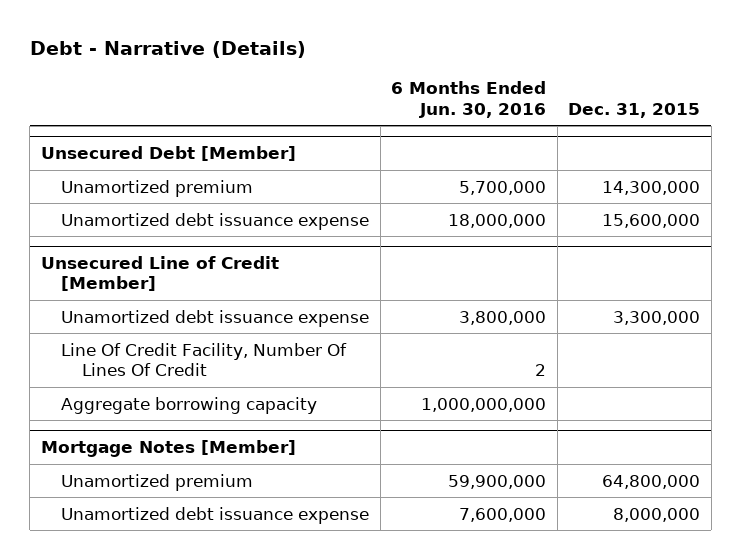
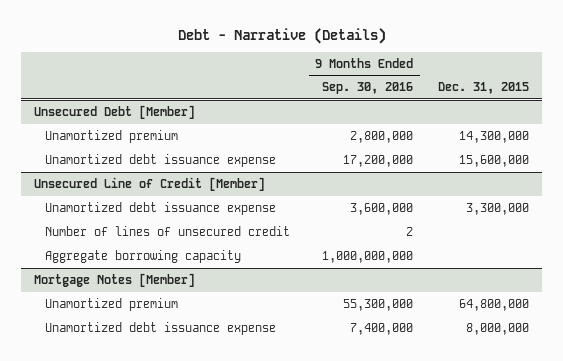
- | 6 Months Ended Jun. 30, 2016 | Dec. 31, 2015
+ | 9 Months Ended Sep. 30, 2016 | Dec. 31, 2015
@ Unsecured Line of Credit [Member]
- Line Of Credit Facility, Number Of Lines Of Credit | 2 |
+ Number of lines of unsecured credit | 2 |

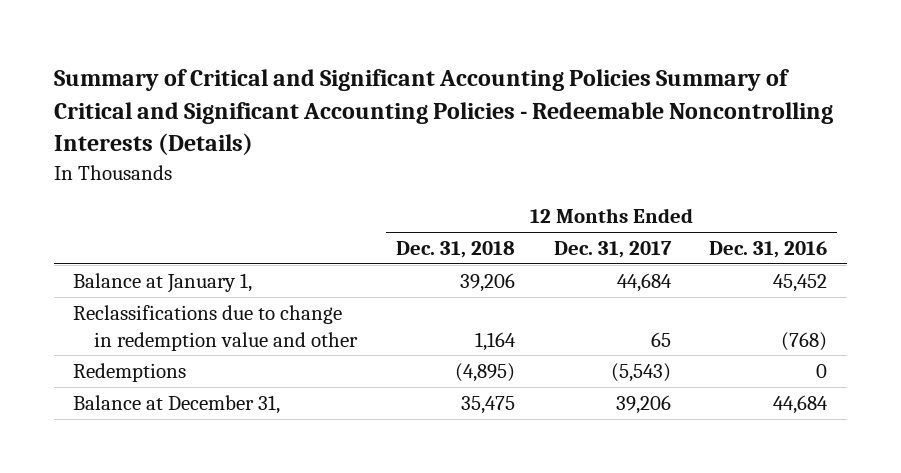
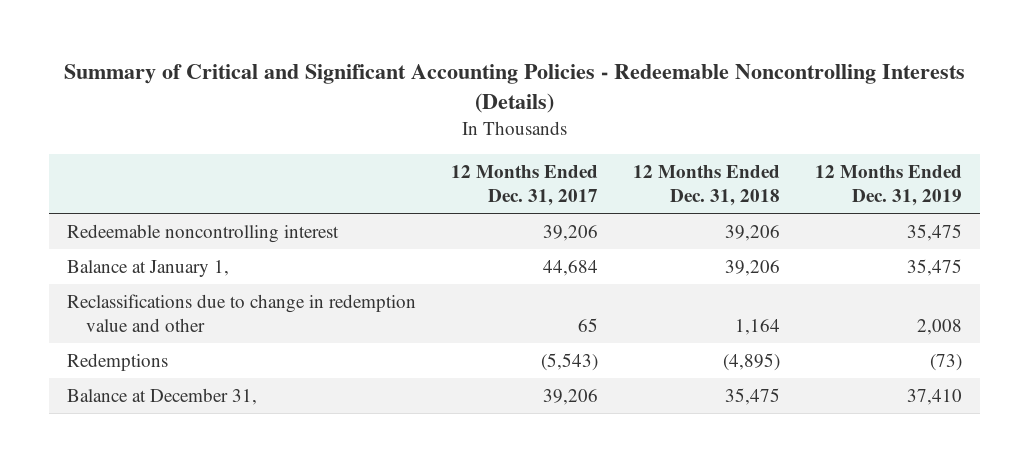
- Summary of Critical and Significant Accounting Policies Summary of Critical and Significant Accounting Policies - Redeemable Noncontrolling Interests (Details)
+ Summary of Critical and Significant Accounting Policies - Redeemable Noncontrolling Interests (Details)
- | 12 Months Ended Dec. 31, 2018 | 12 Months Ended Dec. 31, 2017 | 12 Months Ended Dec. 31, 2016
+ | 12 Months Ended Dec. 31, 2017 | 12 Months Ended Dec. 31, 2018 | 12 Months Ended Dec. 31, 2019
+ Redeemable noncontrolling interest | 39,206 | 39,206 | 35,475

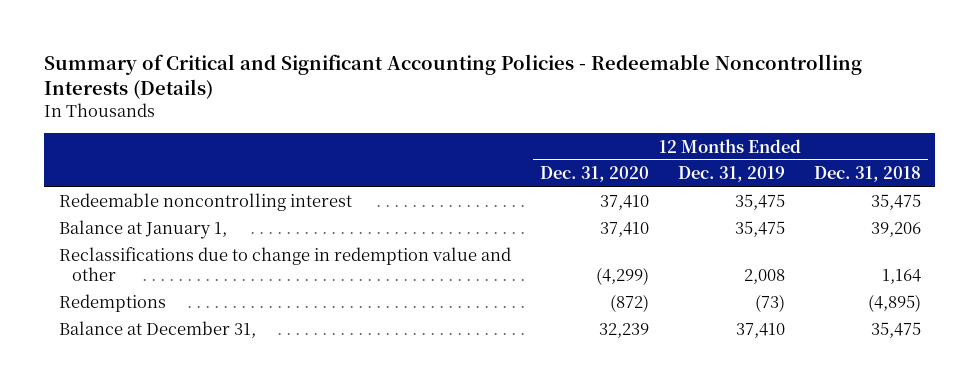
- | 12 Months Ended Dec. 31, 2017 | 12 Months Ended Dec. 31, 2018 | 12 Months Ended Dec. 31, 2019
+ | 12 Months Ended Dec. 31, 2020 | 12 Months Ended Dec. 31, 2019 | 12 Months Ended Dec. 31, 2018
- Redeemable noncontrolling interest | 39,206 | 39,206 | 35,475
+ Redeemable noncontrolling interest | 37,410 | 35,475 | 35,475

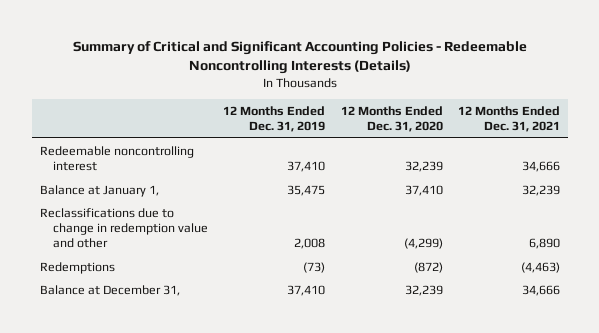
- | 12 Months Ended Dec. 31, 2020 | 12 Months Ended Dec. 31, 2019 | 12 Months Ended Dec. 31, 2018
+ | 12 Months Ended Dec. 31, 2019 | 12 Months Ended Dec. 31, 2020 | 12 Months Ended Dec. 31, 2021
- Redeemable noncontrolling interest | 37,410 | 35,475 | 35,475
+ Redeemable noncontrolling interest | 37,410 | 32,239 | 34,666

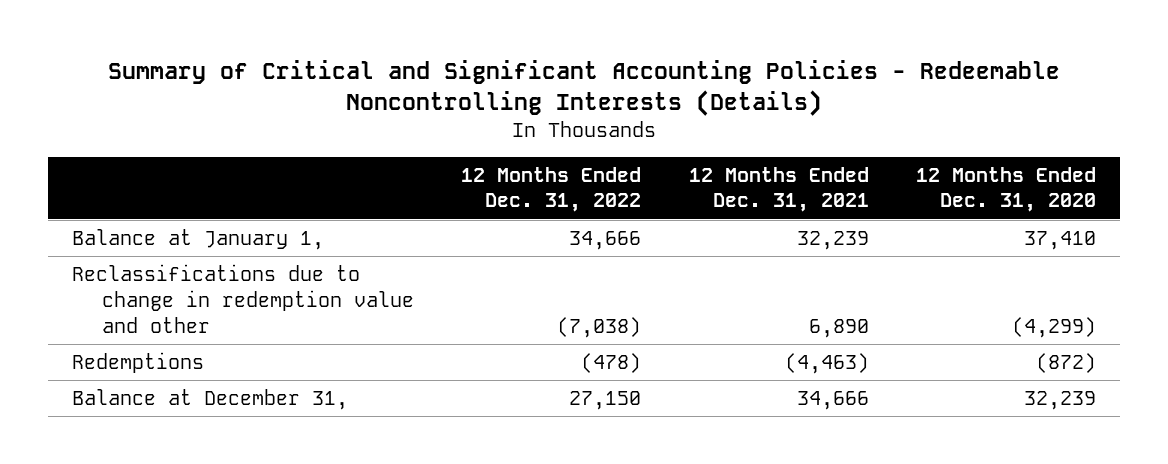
- | 12 Months Ended Dec. 31, 2019 | 12 Months Ended Dec. 31, 2020 | 12 Months Ended Dec. 31, 2021
+ | 12 Months Ended Dec. 31, 2022 | 12 Months Ended Dec. 31, 2021 | 12 Months Ended Dec. 31, 2020
- Redeemable noncontrolling interest | 37,410 | 32,239 | 34,666

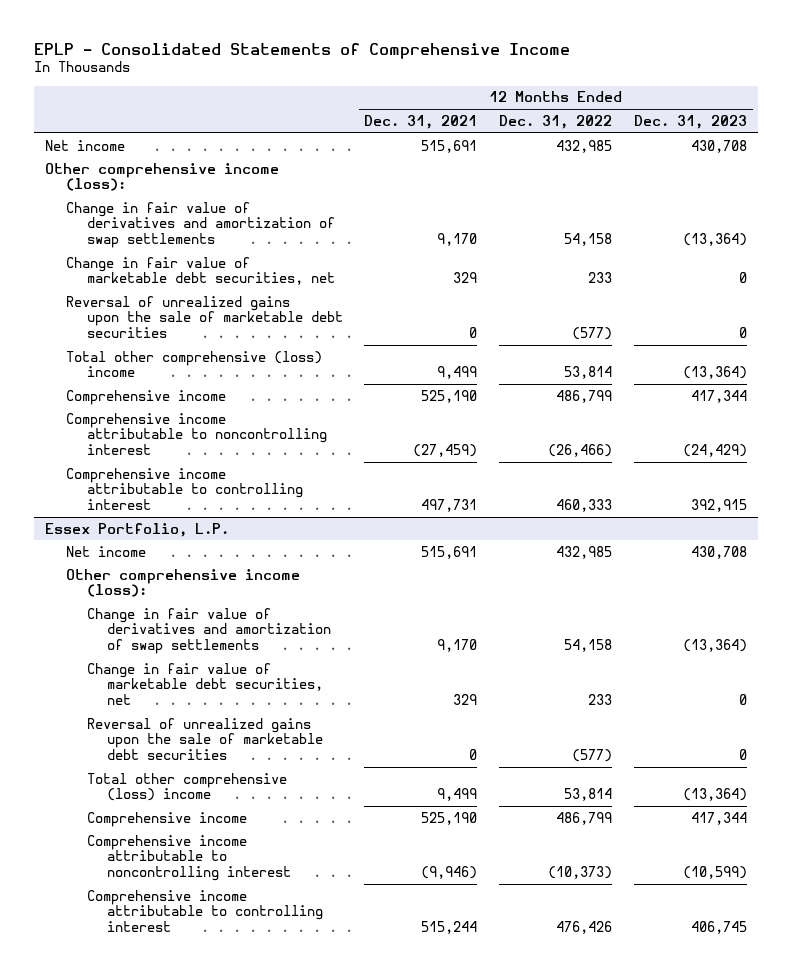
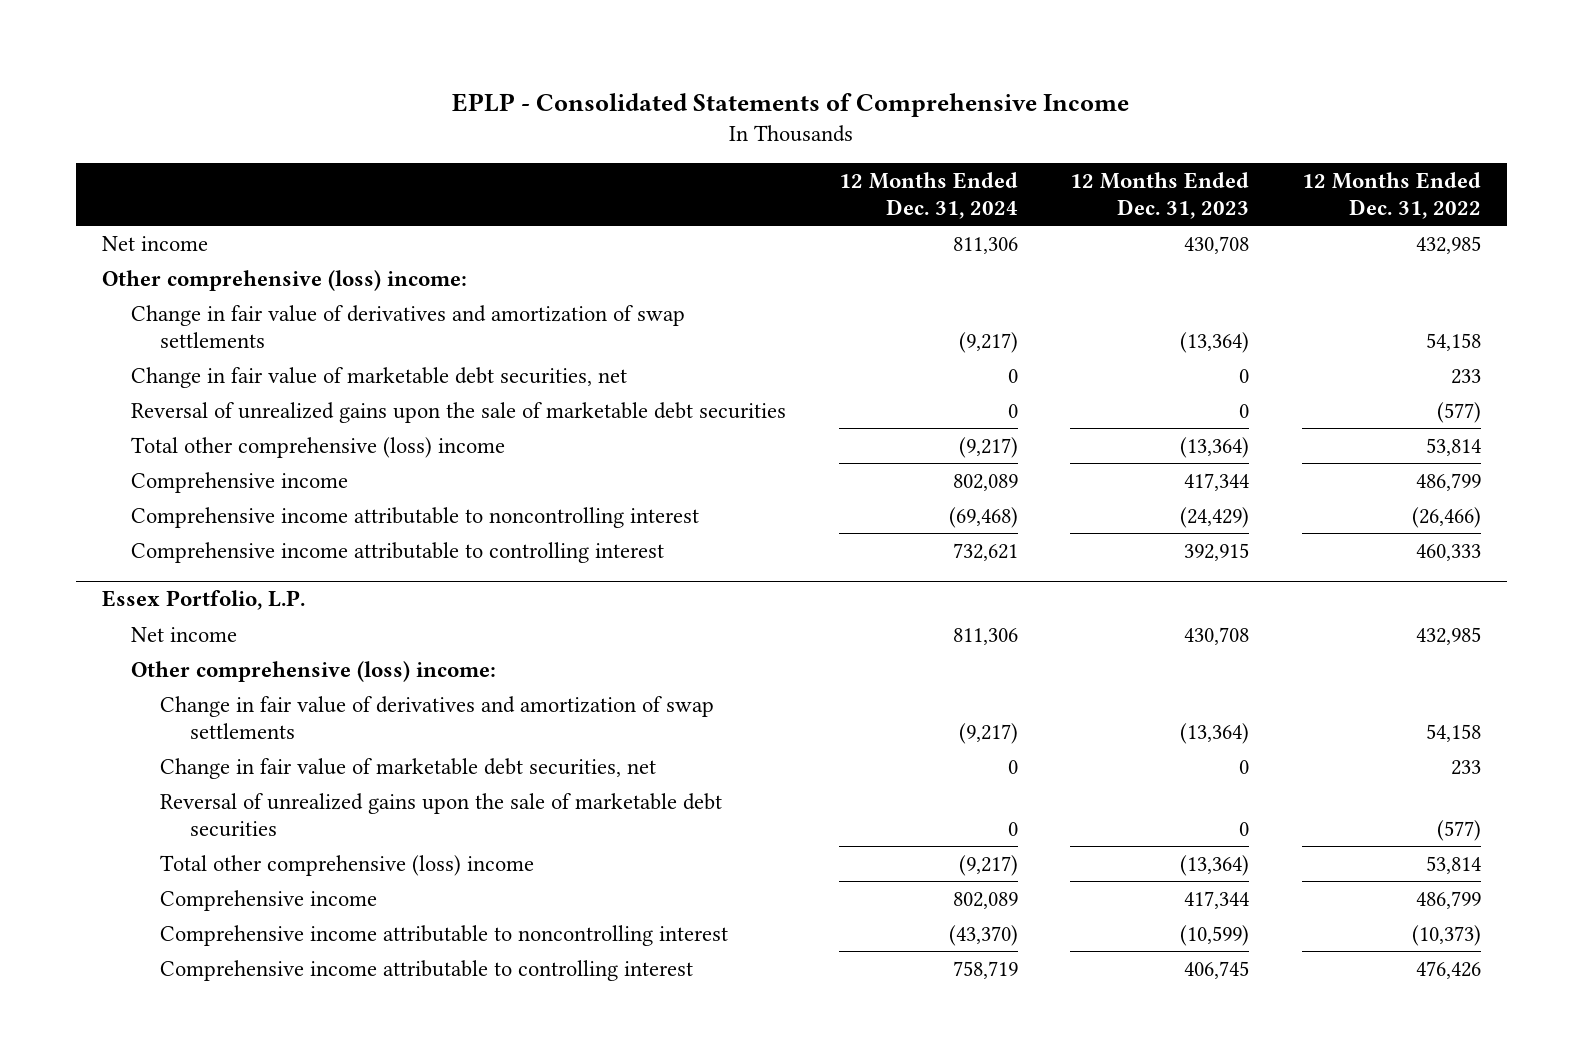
- | 12 Months Ended Dec. 31, 2021 | 12 Months Ended Dec. 31, 2022 | 12 Months Ended Dec. 31, 2023
+ | 12 Months Ended Dec. 31, 2024 | 12 Months Ended Dec. 31, 2023 | 12 Months Ended Dec. 31, 2022
- Other comprehensive income (loss):
+ Other comprehensive (loss) income:
@ Essex Portfolio, L.P.
- Other comprehensive income (loss):
+ Other comprehensive (loss) income:

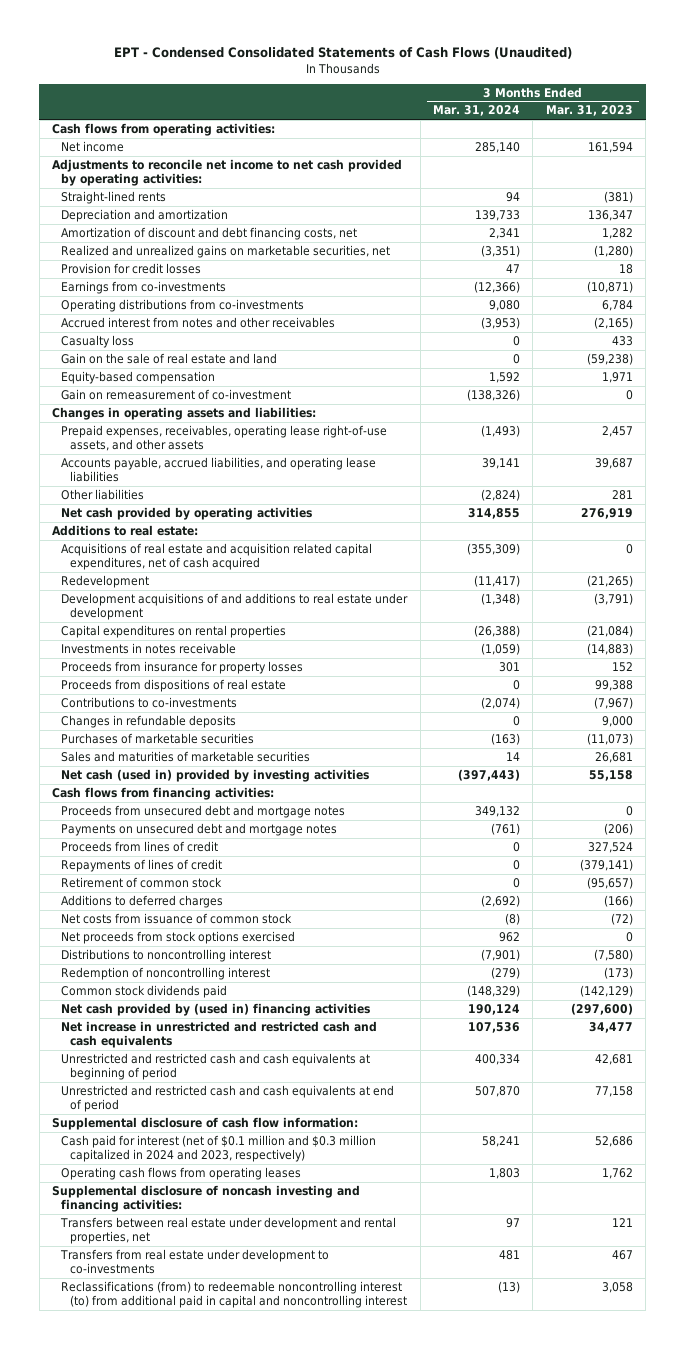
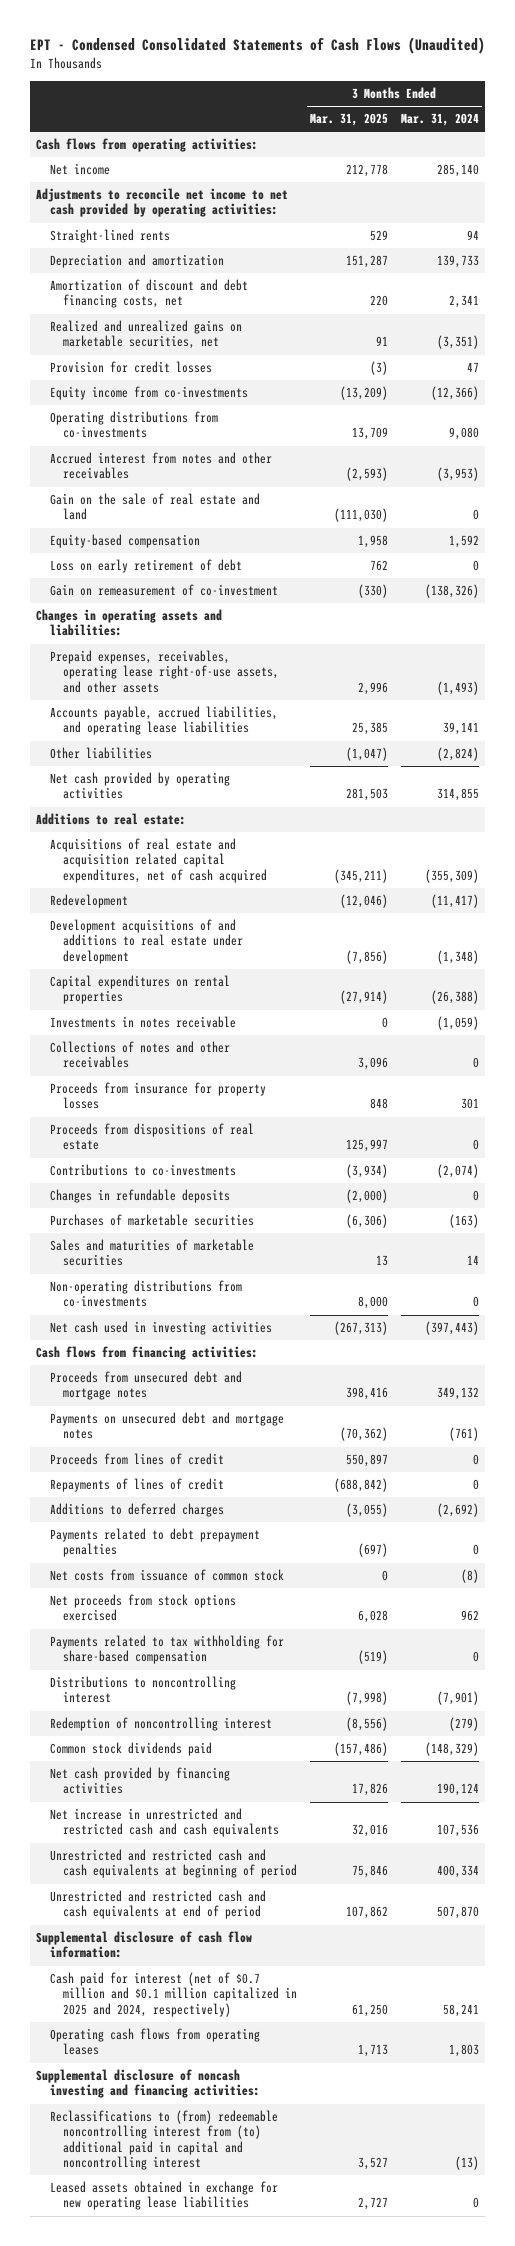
- | 3 Months Ended Mar. 31, 2024 | 3 Months Ended Mar. 31, 2023
+ | 3 Months Ended Mar. 31, 2025 | 3 Months Ended Mar. 31, 2024
- Earnings from co-investments | (12,366) | (10,871)
+ Equity income from co-investments | (13,209) | (12,366)
- Casualty loss | 0 | 433
+ Loss on early retirement of debt | 762 | 0
+ Collections of notes and other receivables | 3,096 | 0
- Net cash (used in) provided by investing activities | (397,443) | 55,158
+ Non-operating distributions from co-investments | 8,000 | 0
+ Net cash used in investing activities | (267,313) | (397,443)
- Retirement of common stock | 0 | (95,657)
+ Payments related to debt prepayment penalties | (697) | 0
+ Payments related to tax withholding for share-based compensation | (519) | 0
- Net cash provided by (used in) financing activities | 190,124 | (297,600)
+ Net cash provided by financing activities | 17,826 | 190,124
- Cash paid for interest (net of $0.1 million and $0.3 million capitalized in 2024 and 2023, respectively) | 58,241 | 52,686
+ Cash paid for interest (net of $0.7 million and $0.1 million capitalized in 2025 and 2024, respectively) | 61,250 | 58,241
- Transfers between real estate under development and rental properties, net | 97 | 121
- Transfers from real estate under development to co-investments | 481 | 467
- Reclassifications (from) to redeemable noncontrolling interest (to) from additional paid in capital and noncontrolling interest | (13) | 3,058
+ Reclassifications to (from) redeemable noncontrolling interest from (to) additional paid in capital and noncontrolling interest | 3,527 | (13)
+ Leased assets obtained in exchange for new operating lease liabilities | 2,727 | 0

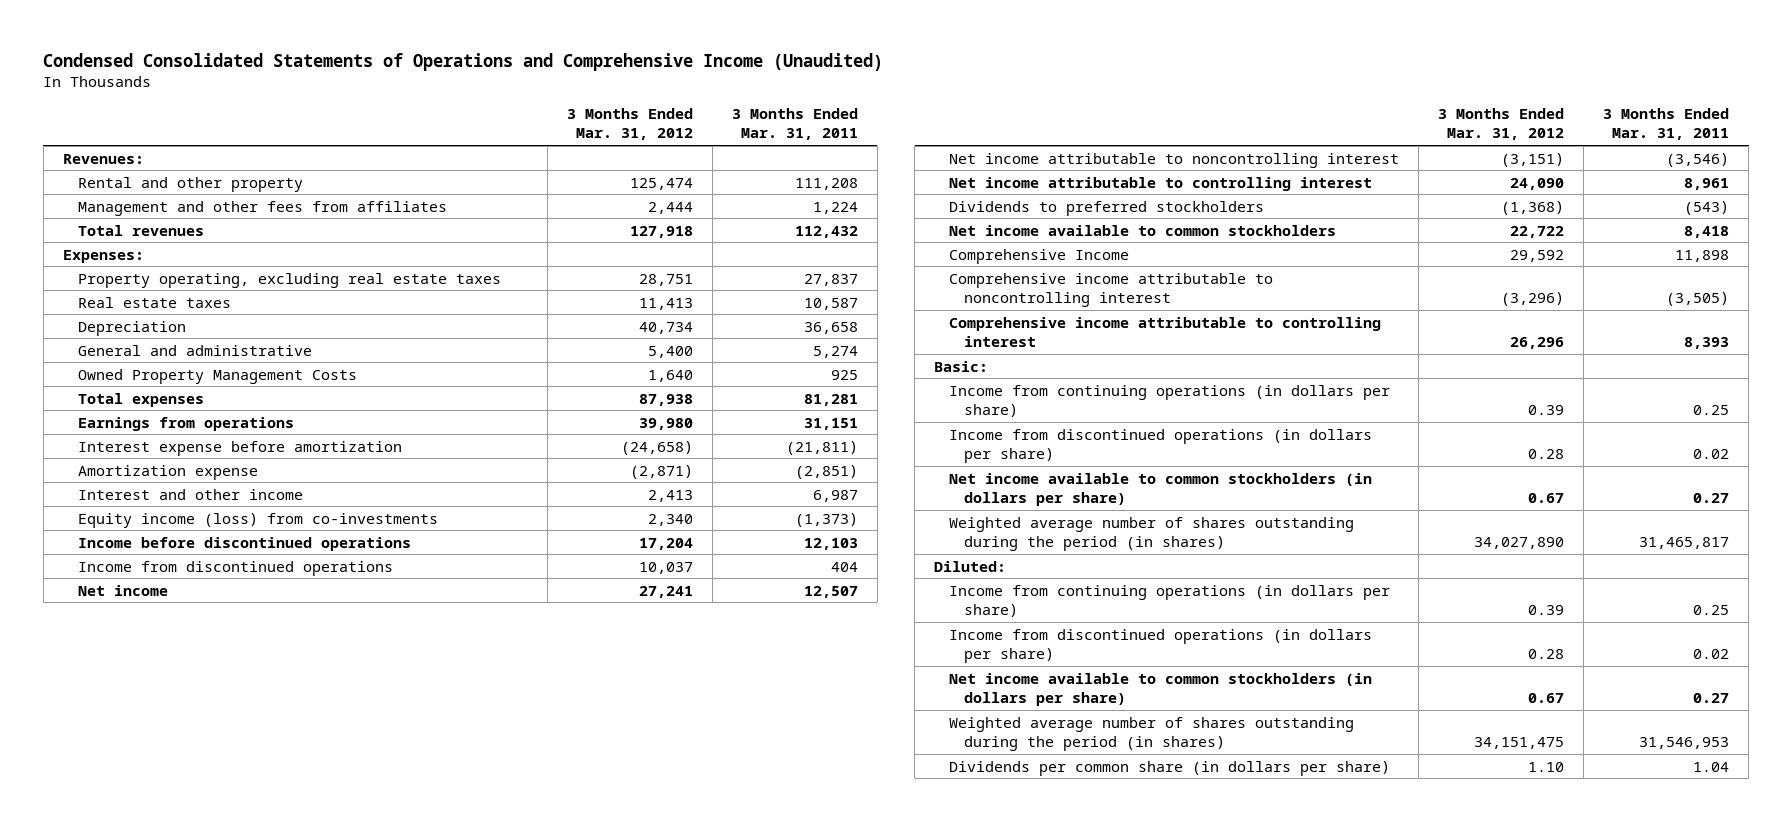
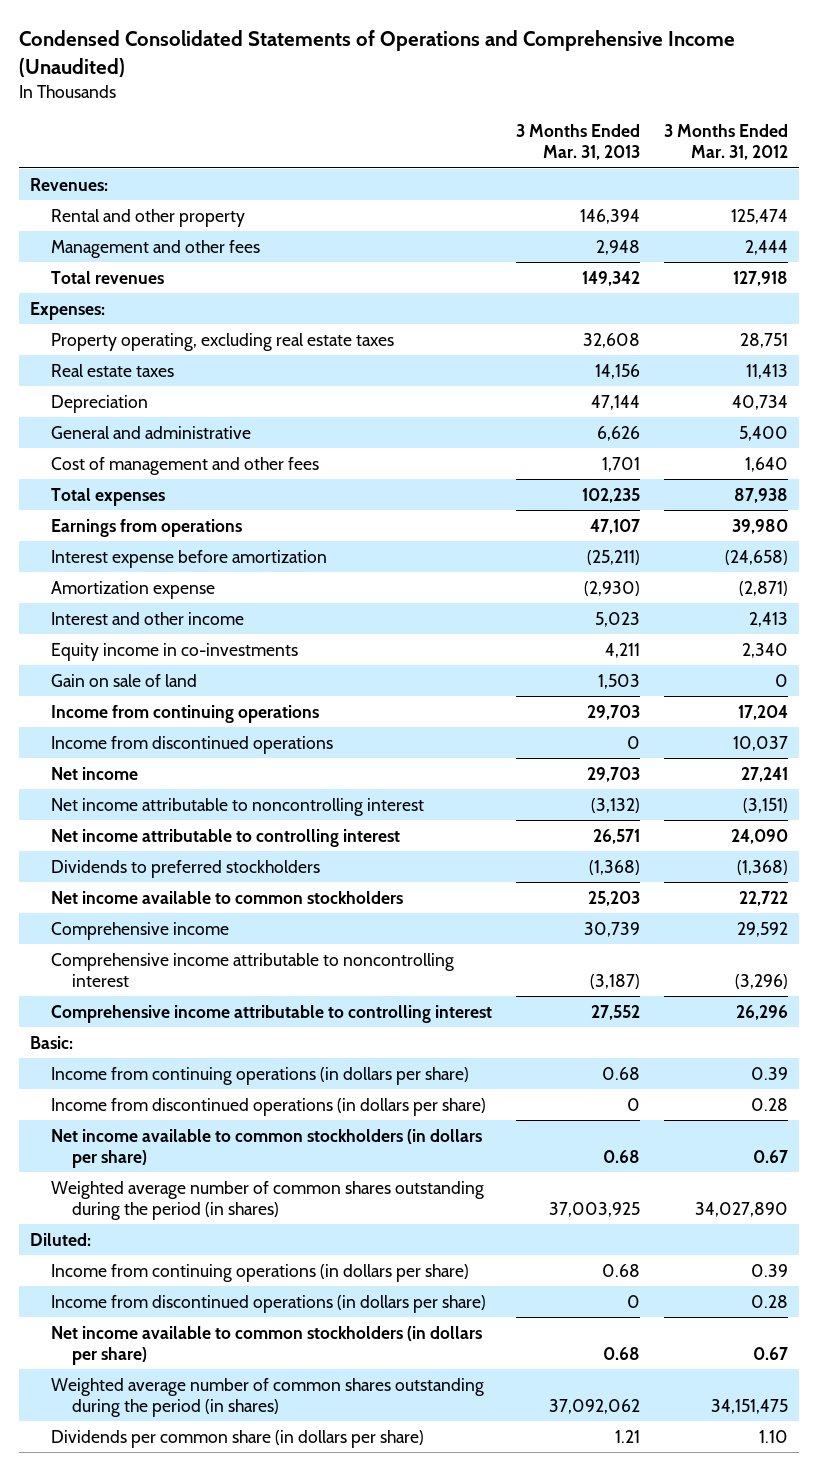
- | 3 Months Ended Mar. 31, 2012 | 3 Months Ended Mar. 31, 2011
+ | 3 Months Ended Mar. 31, 2013 | 3 Months Ended Mar. 31, 2012
- Management and other fees from affiliates | 2,444 | 1,224
+ Management and other fees | 2,948 | 2,444
- Owned Property Management Costs | 1,640 | 925
+ Cost of management and other fees | 1,701 | 1,640
- Equity income (loss) from co-investments | 2,340 | (1,373)
- Income before discontinued operations | 17,204 | 12,103
+ Equity income in co-investments | 4,211 | 2,340
+ Gain on sale of land | 1,503 | 0
+ Income from continuing operations | 29,703 | 17,204
- Comprehensive Income | 29,592 | 11,898
+ Comprehensive income | 30,739 | 29,592
- Weighted average number of shares outstanding during the period (in shares) | 34,027,890 | 31,465,817
+ Weighted average number of common shares outstanding during the period (in shares) | 37,003,925 | 34,027,890
- Weighted average number of shares outstanding during the period (in shares) | 34,151,475 | 31,546,953
+ Weighted average number of common shares outstanding during the period (in shares) | 37,092,062 | 34,151,475

